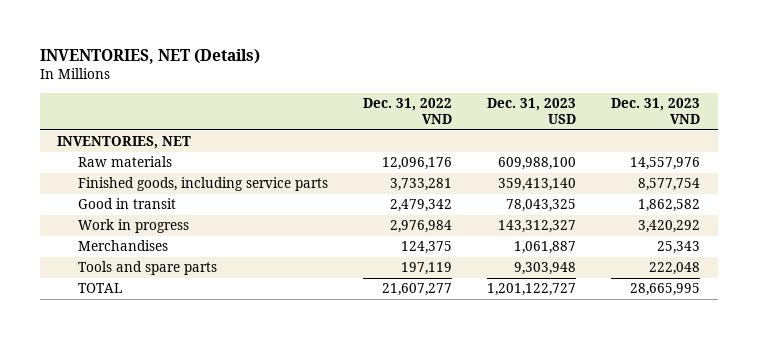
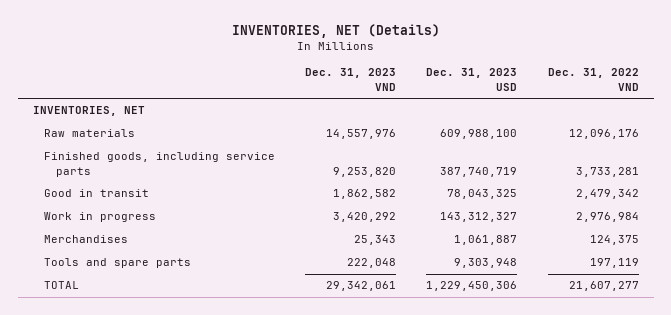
- | Dec. 31, 2022 VND | Dec. 31, 2023 USD | Dec. 31, 2023 VND
+ | Dec. 31, 2023 VND | Dec. 31, 2023 USD | Dec. 31, 2022 VND
- Finished goods, including service parts | 3,733,281 | 359,413,140 | 8,577,754
+ Finished goods, including service parts | 9,253,820 | 387,740,719 | 3,733,281
- TOTAL | 21,607,277 | 1,201,122,727 | 28,665,995
+ TOTAL | 29,342,061 | 1,229,450,306 | 21,607,277

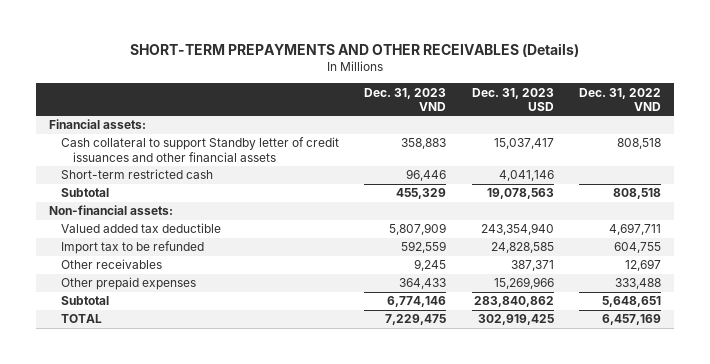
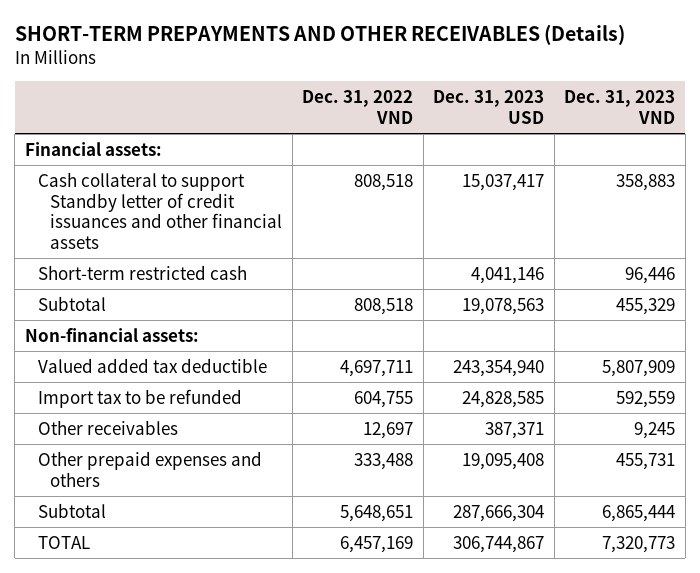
- | Dec. 31, 2023 VND | Dec. 31, 2023 USD | Dec. 31, 2022 VND
+ | Dec. 31, 2022 VND | Dec. 31, 2023 USD | Dec. 31, 2023 VND
- Other prepaid expenses | 364,433 | 15,269,966 | 333,488
- Subtotal | 6,774,146 | 283,840,862 | 5,648,651
- TOTAL | 7,229,475 | 302,919,425 | 6,457,169
+ Other prepaid expenses and others | 333,488 | 19,095,408 | 455,731
+ Subtotal | 5,648,651 | 287,666,304 | 6,865,444
+ TOTAL | 6,457,169 | 306,744,867 | 7,320,773

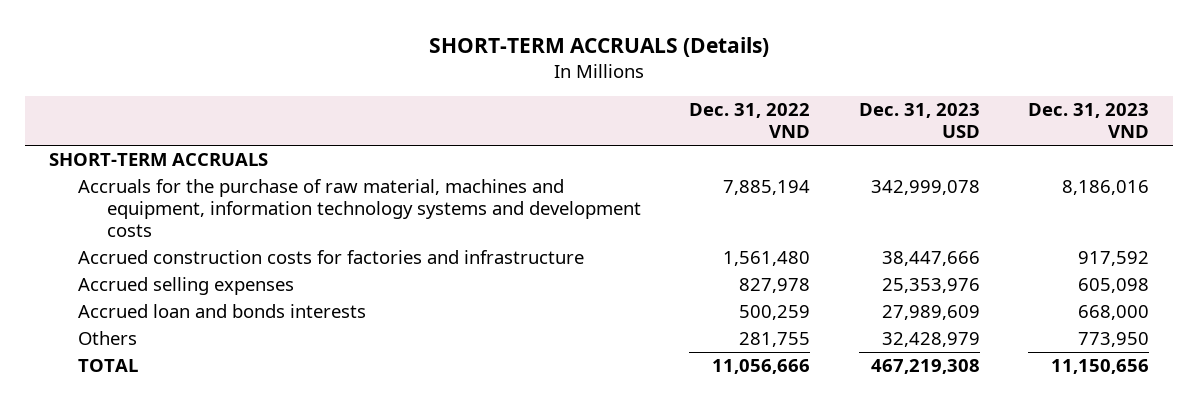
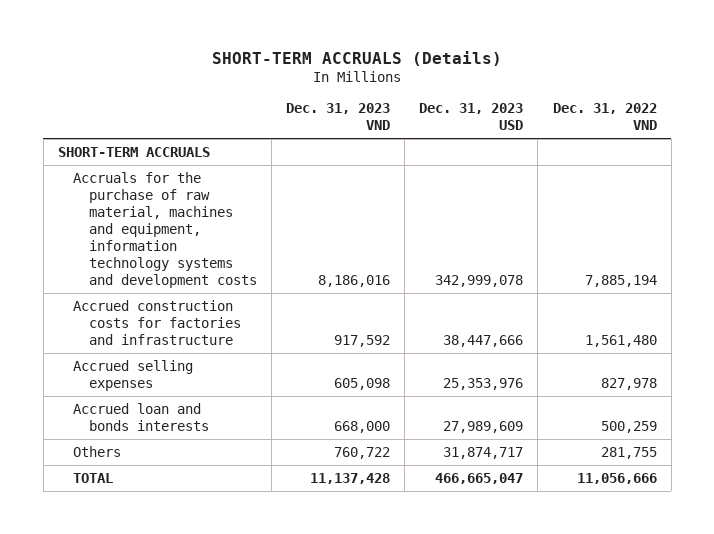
- | Dec. 31, 2022 VND | Dec. 31, 2023 USD | Dec. 31, 2023 VND
+ | Dec. 31, 2023 VND | Dec. 31, 2023 USD | Dec. 31, 2022 VND
- Others | 281,755 | 32,428,979 | 773,950
- TOTAL | 11,056,666 | 467,219,308 | 11,150,656
+ Others | 760,722 | 31,874,717 | 281,755
+ TOTAL | 11,137,428 | 466,665,047 | 11,056,666

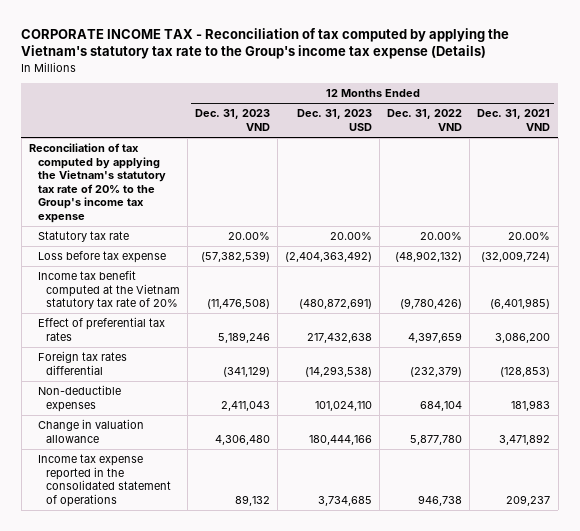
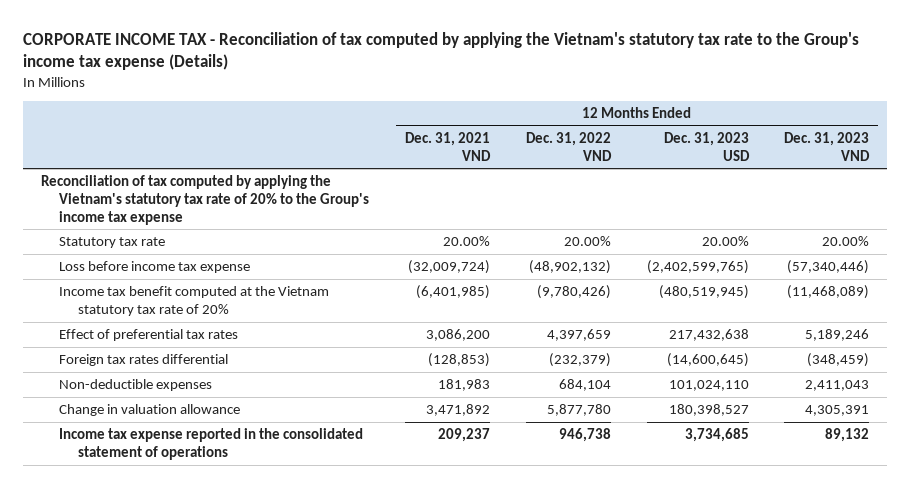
- | 12 Months Ended Dec. 31, 2023 VND | 12 Months Ended Dec. 31, 2023 USD | 12 Months Ended Dec. 31, 2022 VND | 12 Months Ended Dec. 31, 2021 VND
+ | 12 Months Ended Dec. 31, 2021 VND | 12 Months Ended Dec. 31, 2022 VND | 12 Months Ended Dec. 31, 2023 USD | 12 Months Ended Dec. 31, 2023 VND
- Loss before tax expense | (57,382,539) | (2,404,363,492) | (48,902,132) | (32,009,724)
- Income tax benefit computed at the Vietnam statutory tax rate of 20% | (11,476,508) | (480,872,691) | (9,780,426) | (6,401,985)
+ Loss before income tax expense | (32,009,724) | (48,902,132) | (2,402,599,765) | (57,340,446)
+ Income tax benefit computed at the Vietnam statutory tax rate of 20% | (6,401,985) | (9,780,426) | (480,519,945) | (11,468,089)
- Foreign tax rates differential | (341,129) | (14,293,538) | (232,379) | (128,853)
+ Foreign tax rates differential | (128,853) | (232,379) | (14,600,645) | (348,459)
- Change in valuation allowance | 4,306,480 | 180,444,166 | 5,877,780 | 3,471,892
+ Change in valuation allowance | 3,471,892 | 5,877,780 | 180,398,527 | 4,305,391

